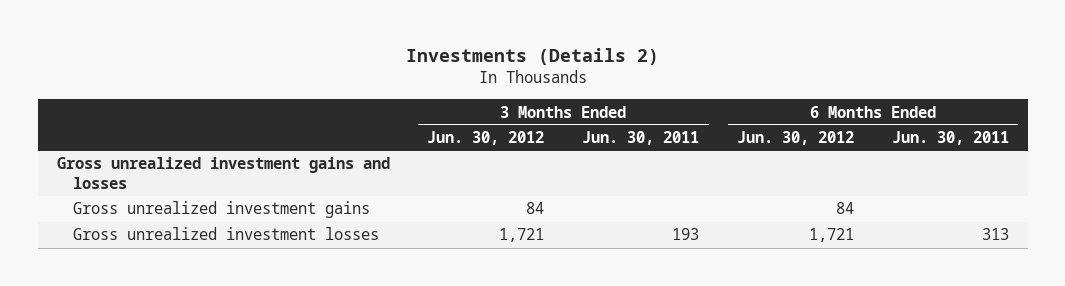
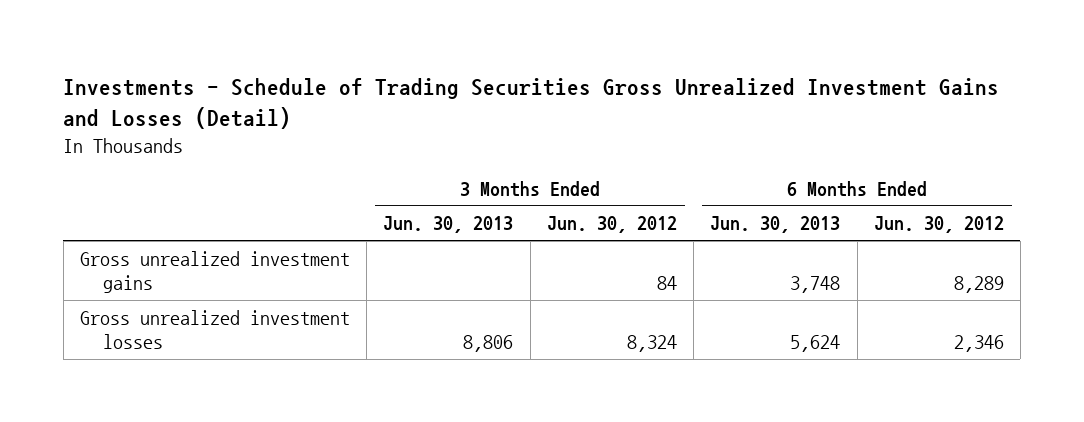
- Investments (Details 2)
+ Investments - Schedule of Trading Securities Gross Unrealized Investment Gains and Losses (Detail)
- | 3 Months Ended Jun. 30, 2012 | 3 Months Ended Jun. 30, 2011 | 6 Months Ended Jun. 30, 2012 | 6 Months Ended Jun. 30, 2011
+ | 3 Months Ended Jun. 30, 2013 | 3 Months Ended Jun. 30, 2012 | 6 Months Ended Jun. 30, 2013 | 6 Months Ended Jun. 30, 2012
- Gross unrealized investment gains and losses
- Gross unrealized investment gains | 84 | | 84 |
- Gross unrealized investment losses | 1,721 | 193 | 1,721 | 313
+ Gross unrealized investment gains | | 84 | 3,748 | 8,289
+ Gross unrealized investment losses | 8,806 | 8,324 | 5,624 | 2,346

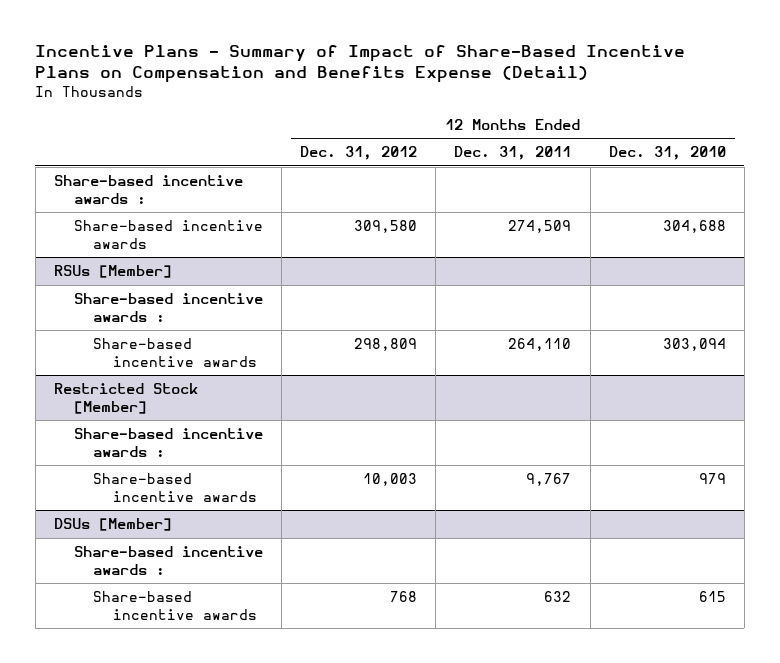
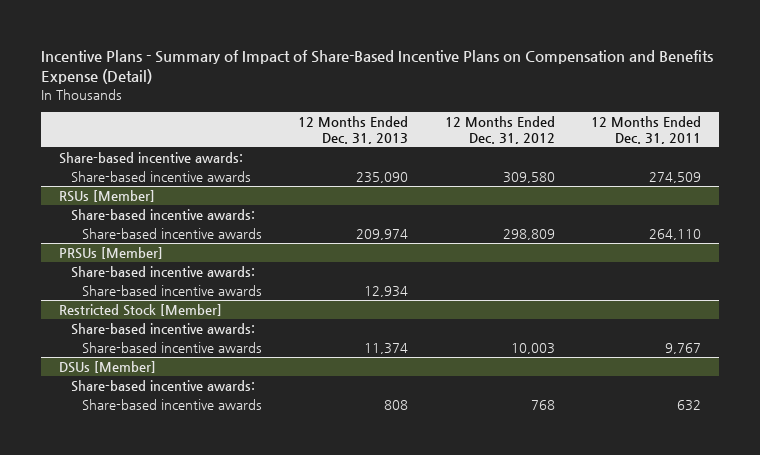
- | 12 Months Ended Dec. 31, 2012 | 12 Months Ended Dec. 31, 2011 | 12 Months Ended Dec. 31, 2010
+ | 12 Months Ended Dec. 31, 2013 | 12 Months Ended Dec. 31, 2012 | 12 Months Ended Dec. 31, 2011
- Share-based incentive awards :
+ Share-based incentive awards:
@ RSUs [Member]
- Share-based incentive awards :
+ Share-based incentive awards:
+ PRSUs [Member]
+ Share-based incentive awards:
+ Share-based incentive awards | 12,934 | |
@ Restricted Stock [Member]
- Share-based incentive awards :
+ Share-based incentive awards:
@ DSUs [Member]
- Share-based incentive awards :
+ Share-based incentive awards:

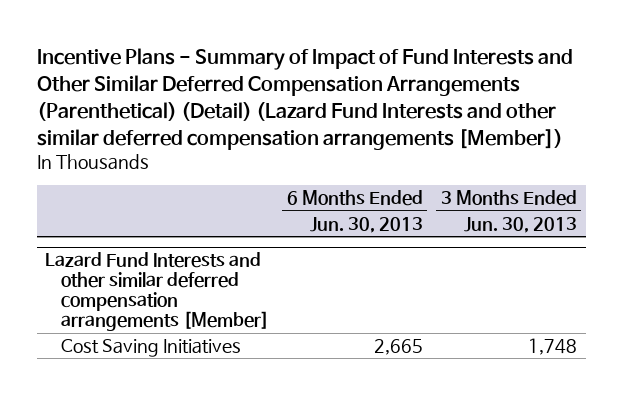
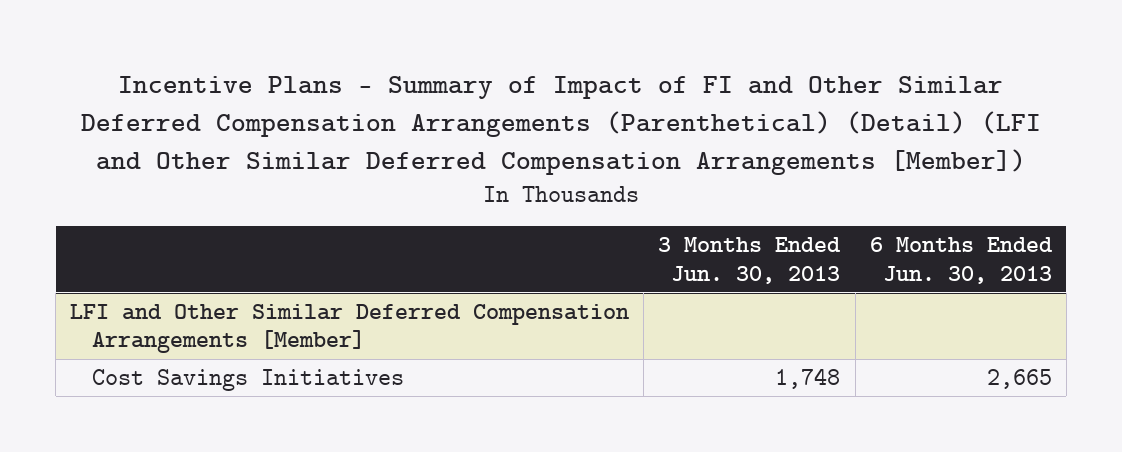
- Incentive Plans - Summary of Impact of Fund Interests and Other Similar Deferred Compensation Arrangements (Parenthetical) (Detail) (Lazard Fund Interests and other similar deferred compensation arrangements [Member])
+ Incentive Plans - Summary of Impact of FI and Other Similar Deferred Compensation Arrangements (Parenthetical) (Detail) (LFI and Other Similar Deferred Compensation Arrangements [Member])
- | 6 Months Ended Jun. 30, 2013 | 3 Months Ended Jun. 30, 2013
+ | 3 Months Ended Jun. 30, 2013 | 6 Months Ended Jun. 30, 2013
- Lazard Fund Interests and other similar deferred compensation arrangements [Member]
- Cost Saving Initiatives | 2,665 | 1,748
+ LFI and Other Similar Deferred Compensation Arrangements [Member]
+ Cost Savings Initiatives | 1,748 | 2,665

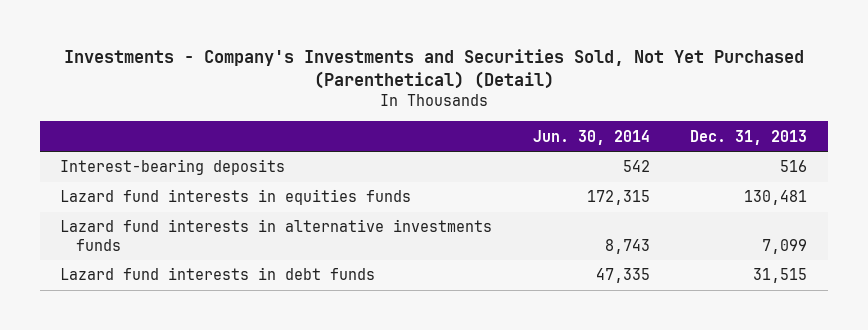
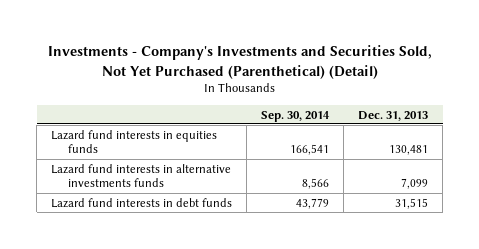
- | Jun. 30, 2014 | Dec. 31, 2013
+ | Sep. 30, 2014 | Dec. 31, 2013
- Interest-bearing deposits | 542 | 516

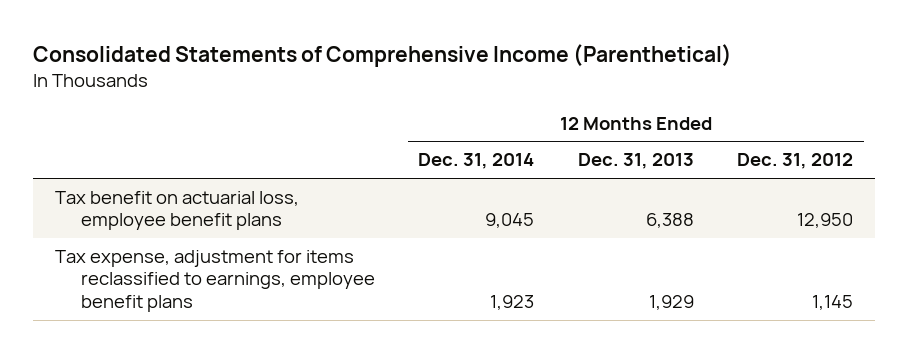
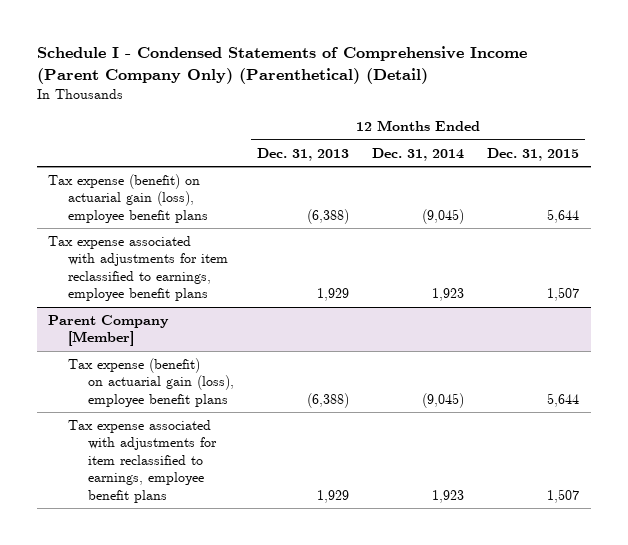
- Consolidated Statements of Comprehensive Income (Parenthetical)
+ Schedule I - Condensed Statements of Comprehensive Income (Parent Company Only) (Parenthetical) (Detail)
- | 12 Months Ended Dec. 31, 2014 | 12 Months Ended Dec. 31, 2013 | 12 Months Ended Dec. 31, 2012
+ | 12 Months Ended Dec. 31, 2013 | 12 Months Ended Dec. 31, 2014 | 12 Months Ended Dec. 31, 2015
- Tax benefit on actuarial loss, employee benefit plans | 9,045 | 6,388 | 12,950
- Tax expense, adjustment for items reclassified to earnings, employee benefit plans | 1,923 | 1,929 | 1,145
+ Tax expense (benefit) on actuarial gain (loss), employee benefit plans | (6,388) | (9,045) | 5,644
+ Tax expense associated with adjustments for item reclassified to earnings, employee benefit plans | 1,929 | 1,923 | 1,507
+ Parent Company [Member]
+ Tax expense (benefit) on actuarial gain (loss), employee benefit plans | (6,388) | (9,045) | 5,644
+ Tax expense associated with adjustments for item reclassified to earnings, employee benefit plans | 1,929 | 1,923 | 1,507

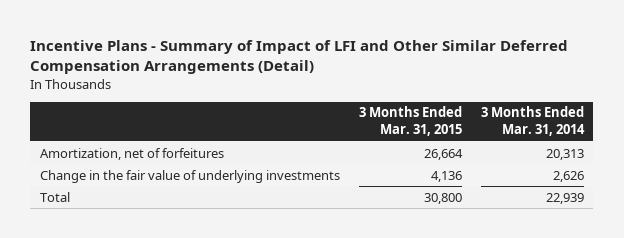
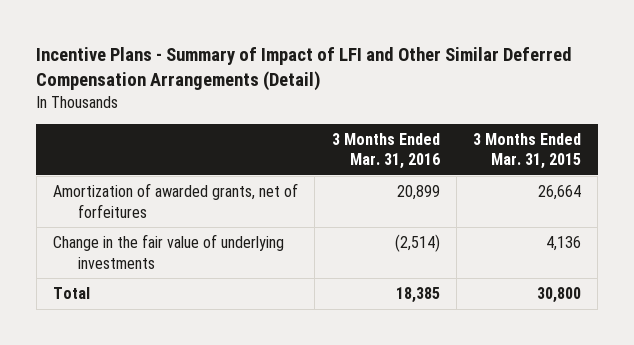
- | 3 Months Ended Mar. 31, 2015 | 3 Months Ended Mar. 31, 2014
+ | 3 Months Ended Mar. 31, 2016 | 3 Months Ended Mar. 31, 2015
- Amortization, net of forfeitures | 26,664 | 20,313
+ Amortization of awarded grants, net of forfeitures | 20,899 | 26,664

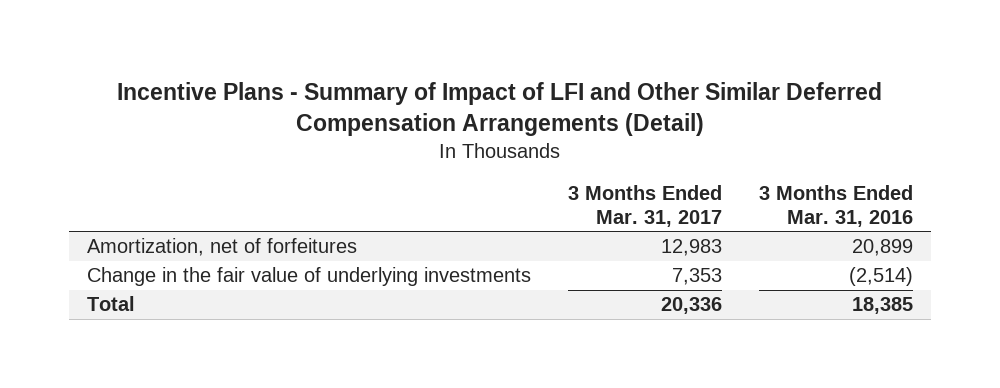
- | 3 Months Ended Mar. 31, 2016 | 3 Months Ended Mar. 31, 2015
+ | 3 Months Ended Mar. 31, 2017 | 3 Months Ended Mar. 31, 2016
- Amortization of awarded grants, net of forfeitures | 20,899 | 26,664
+ Amortization, net of forfeitures | 12,983 | 20,899

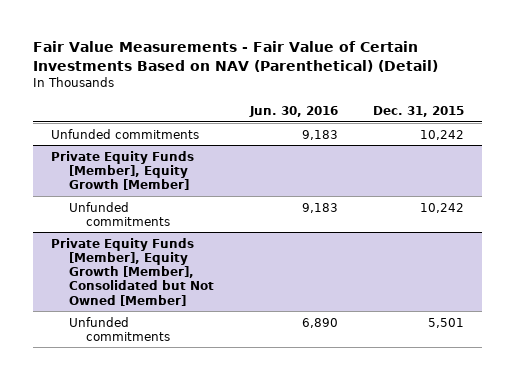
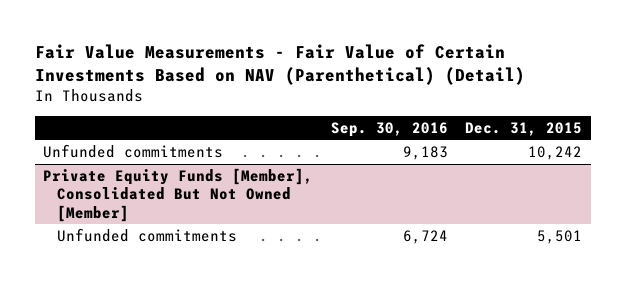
- | Jun. 30, 2016 | Dec. 31, 2015
+ | Sep. 30, 2016 | Dec. 31, 2015
- Private Equity Funds [Member], Equity Growth [Member]
- Unfunded commitments | 9,183 | 10,242
- Private Equity Funds [Member], Equity Growth [Member], Consolidated but Not Owned [Member]
+ Private Equity Funds [Member], Consolidated But Not Owned [Member]

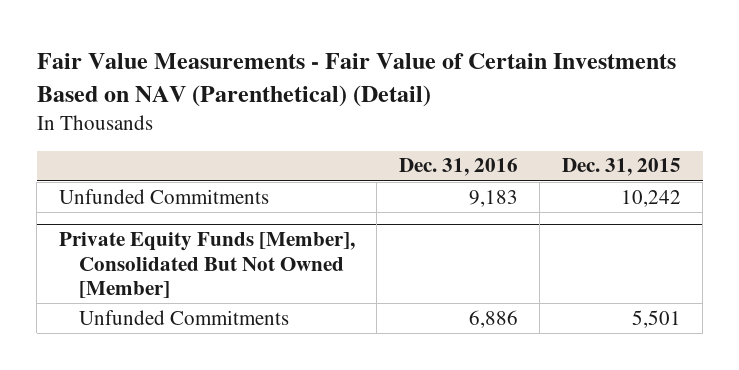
- | Sep. 30, 2016 | Dec. 31, 2015
+ | Dec. 31, 2016 | Dec. 31, 2015
- Unfunded commitments | 9,183 | 10,242
+ Unfunded Commitments | 9,183 | 10,242
@ Private Equity Funds [Member], Consolidated But Not Owned [Member]
- Unfunded commitments | 6,724 | 5,501
+ Unfunded Commitments | 6,886 | 5,501

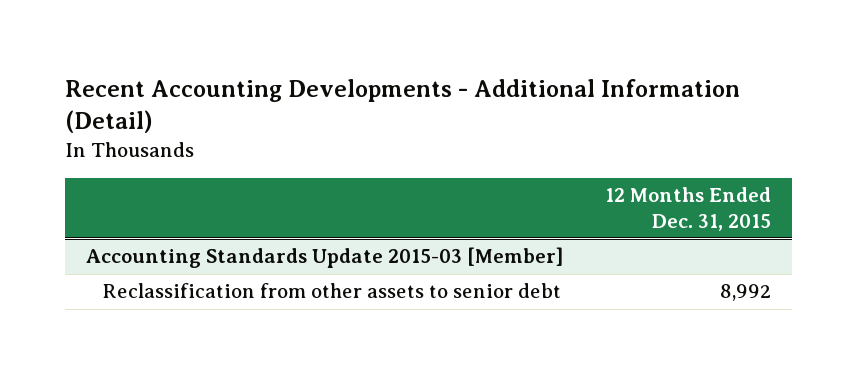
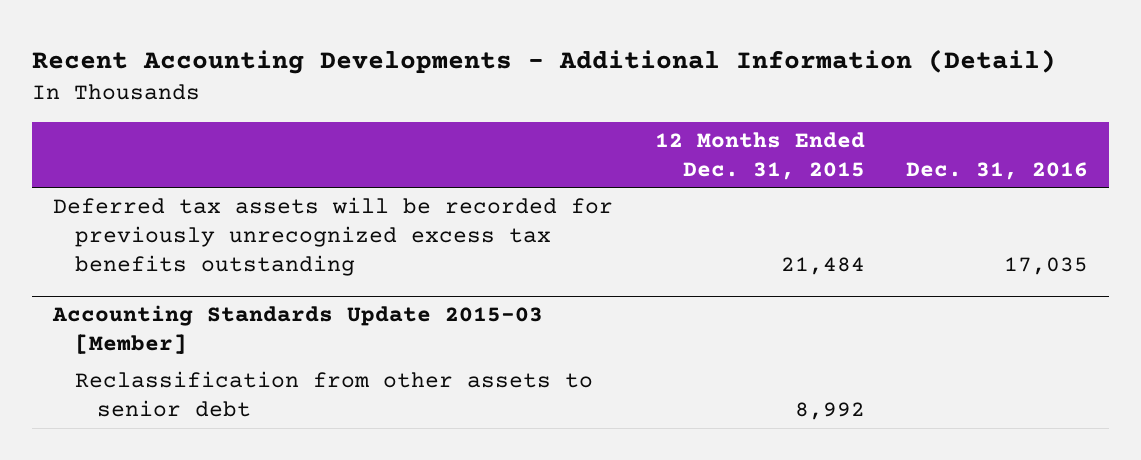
- | 12 Months Ended Dec. 31, 2015
+ | 12 Months Ended Dec. 31, 2015 | Dec. 31, 2016
+ Deferred tax assets will be recorded for previously unrecognized excess tax benefits outstanding | 21,484 | 17,035

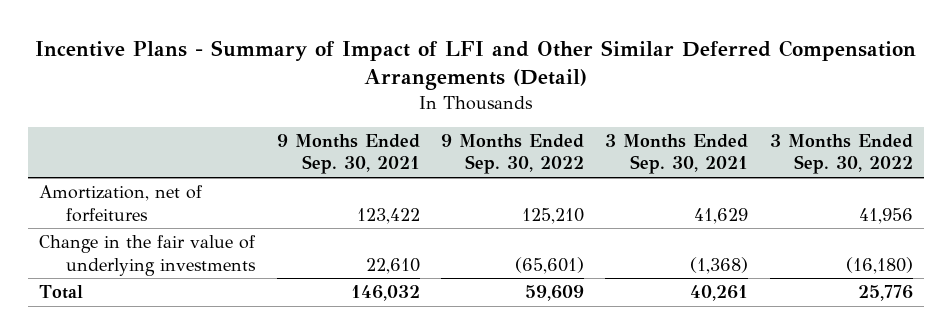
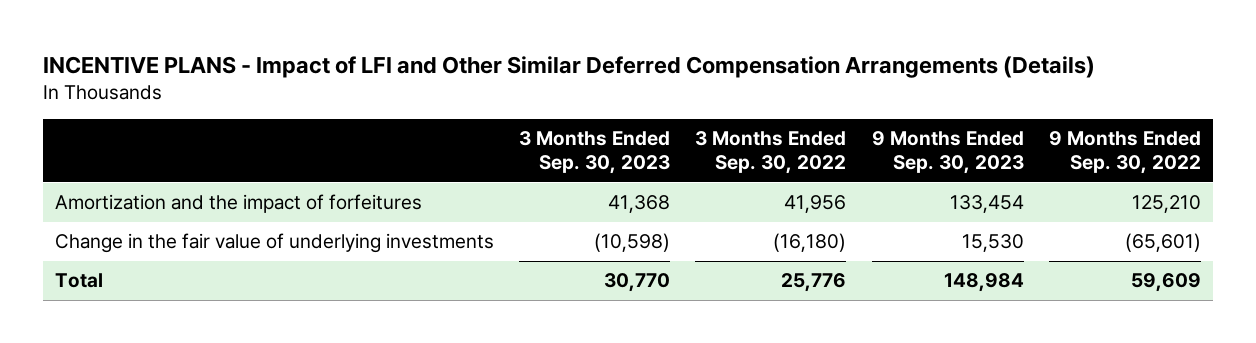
- Incentive Plans - Summary of Impact of LFI and Other Similar Deferred Compensation Arrangements (Detail)
+ INCENTIVE PLANS - Impact of LFI and Other Similar Deferred Compensation Arrangements (Details)
- | 9 Months Ended Sep. 30, 2021 | 9 Months Ended Sep. 30, 2022 | 3 Months Ended Sep. 30, 2021 | 3 Months Ended Sep. 30, 2022
+ | 3 Months Ended Sep. 30, 2023 | 3 Months Ended Sep. 30, 2022 | 9 Months Ended Sep. 30, 2023 | 9 Months Ended Sep. 30, 2022
- Amortization, net of forfeitures | 123,422 | 125,210 | 41,629 | 41,956
+ Amortization and the impact of forfeitures | 41,368 | 41,956 | 133,454 | 125,210

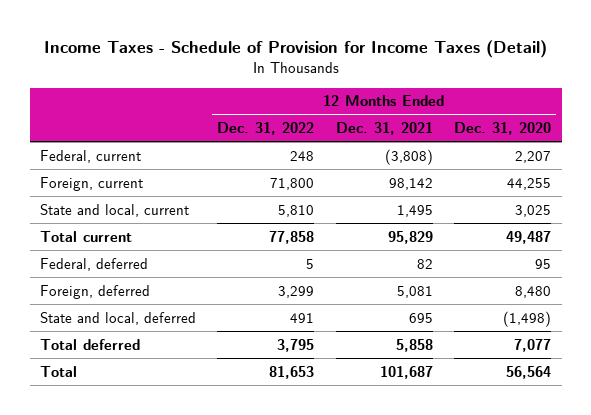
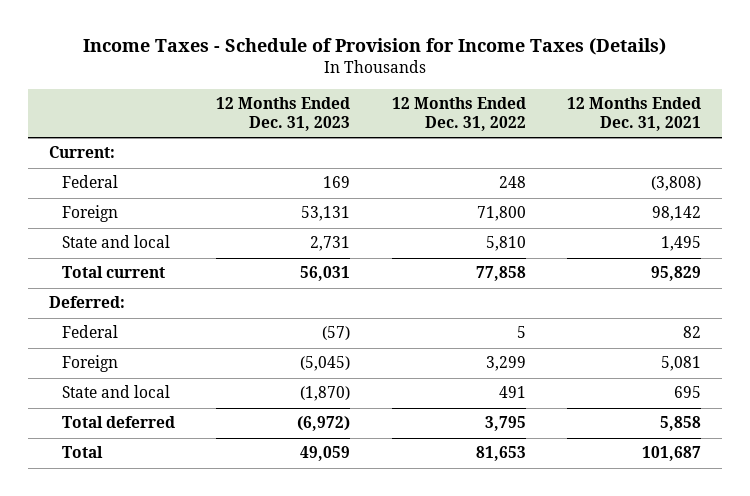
- Income Taxes - Schedule of Provision for Income Taxes (Detail)
+ Income Taxes - Schedule of Provision for Income Taxes (Details)
- | 12 Months Ended Dec. 31, 2022 | 12 Months Ended Dec. 31, 2021 | 12 Months Ended Dec. 31, 2020
+ | 12 Months Ended Dec. 31, 2023 | 12 Months Ended Dec. 31, 2022 | 12 Months Ended Dec. 31, 2021
- Federal, current | 248 | (3,808) | 2,207
- Foreign, current | 71,800 | 98,142 | 44,255
- State and local, current | 5,810 | 1,495 | 3,025
+ Current:
+ Federal | 169 | 248 | (3,808)
+ Foreign | 53,131 | 71,800 | 98,142
+ State and local | 2,731 | 5,810 | 1,495
- Federal, deferred | 5 | 82 | 95
- Foreign, deferred | 3,299 | 5,081 | 8,480
- State and local, deferred | 491 | 695 | (1,498)
+ Deferred:
+ Federal | (57) | 5 | 82
+ Foreign | (5,045) | 3,299 | 5,081
+ State and local | (1,870) | 491 | 695

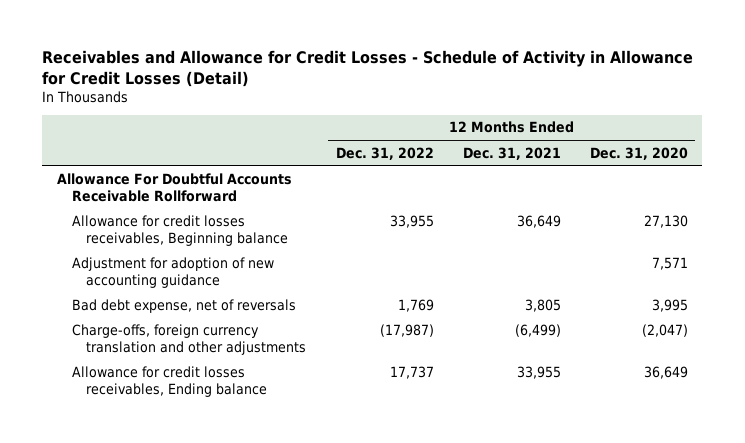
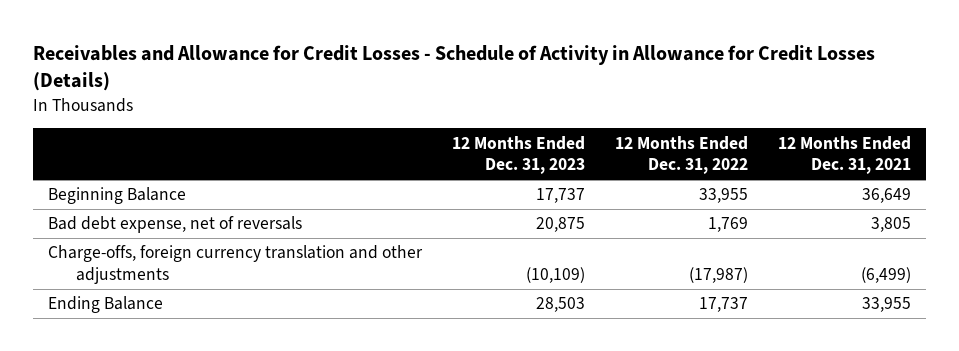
- Receivables and Allowance for Credit Losses - Schedule of Activity in Allowance for Credit Losses (Detail)
+ Receivables and Allowance for Credit Losses - Schedule of Activity in Allowance for Credit Losses (Details)
- | 12 Months Ended Dec. 31, 2022 | 12 Months Ended Dec. 31, 2021 | 12 Months Ended Dec. 31, 2020
+ | 12 Months Ended Dec. 31, 2023 | 12 Months Ended Dec. 31, 2022 | 12 Months Ended Dec. 31, 2021
- Allowance For Doubtful Accounts Receivable Rollforward
- Allowance for credit losses receivables, Beginning balance | 33,955 | 36,649 | 27,130
- Adjustment for adoption of new accounting guidance | | | 7,571
+ Beginning Balance | 17,737 | 33,955 | 36,649
- Allowance for credit losses receivables, Ending balance | 17,737 | 33,955 | 36,649
+ Ending Balance | 28,503 | 17,737 | 33,955

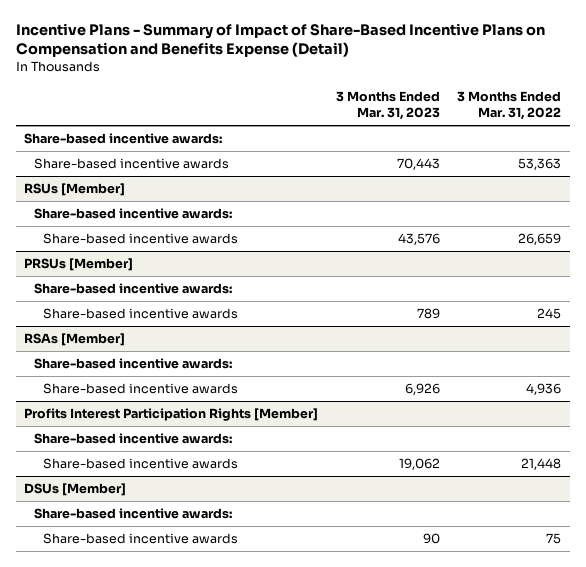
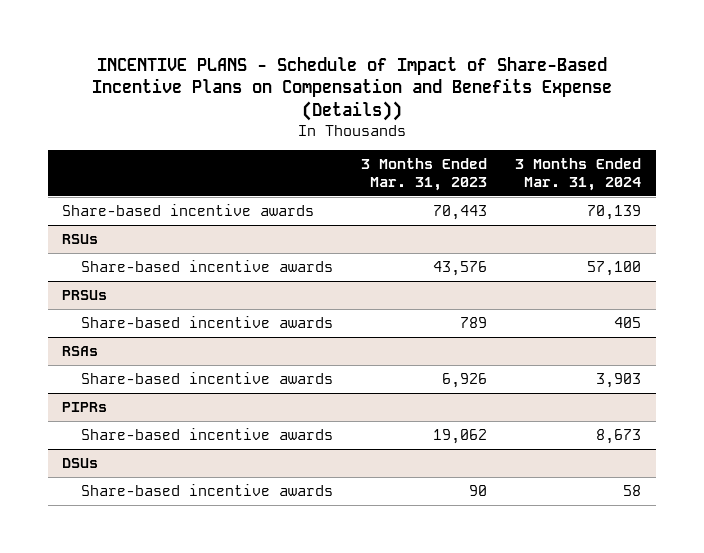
- Incentive Plans - Summary of Impact of Share-Based Incentive Plans on Compensation and Benefits Expense (Detail)
+ INCENTIVE PLANS - Schedule of Impact of Share-Based Incentive Plans on Compensation and Benefits Expense (Details))
- | 3 Months Ended Mar. 31, 2023 | 3 Months Ended Mar. 31, 2022
+ | 3 Months Ended Mar. 31, 2023 | 3 Months Ended Mar. 31, 2024
- Share-based incentive awards:
- RSUs [Member]
- Share-based incentive awards:
+ RSUs
- PRSUs [Member]
- Share-based incentive awards:
+ PRSUs
- RSAs [Member]
- Share-based incentive awards:
+ RSAs
- Profits Interest Participation Rights [Member]
- Share-based incentive awards:
+ PIPRs
- DSUs [Member]
- Share-based incentive awards:
+ DSUs

